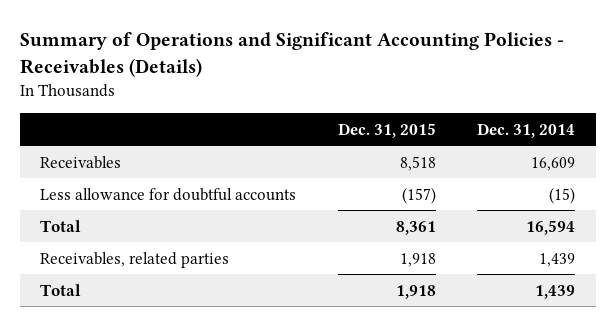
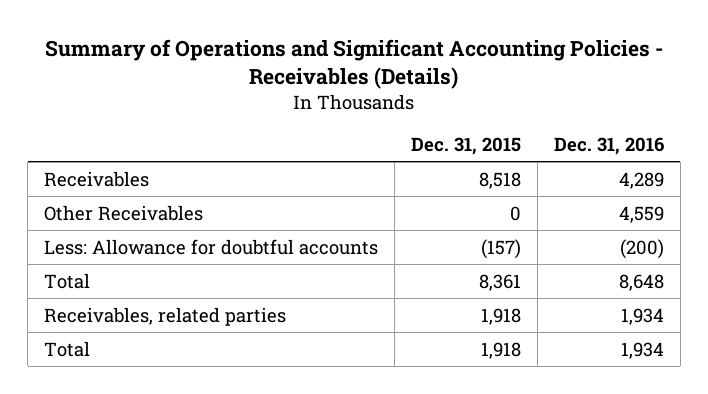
- | Dec. 31, 2015 | Dec. 31, 2014
+ | Dec. 31, 2015 | Dec. 31, 2016
- Less allowance for doubtful accounts | (157) | (15)
+ Other Receivables | 0 | 4,559
+ Less: Allowance for doubtful accounts | (157) | (200)

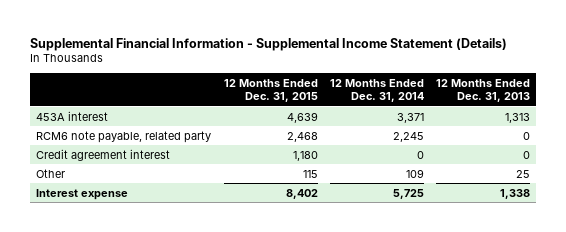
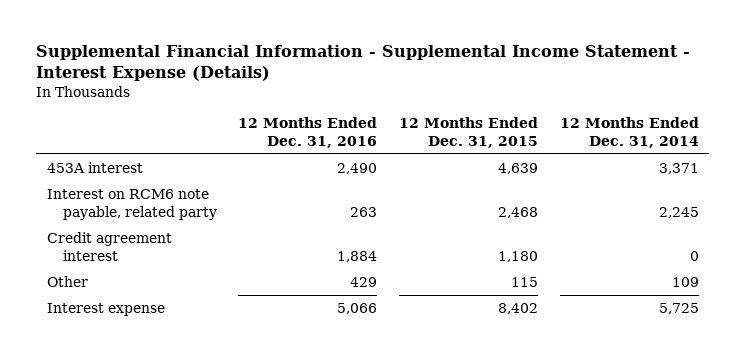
- Supplemental Financial Information - Supplemental Income Statement (Details)
+ Supplemental Financial Information - Supplemental Income Statement - Interest Expense (Details)
- | 12 Months Ended Dec. 31, 2015 | 12 Months Ended Dec. 31, 2014 | 12 Months Ended Dec. 31, 2013
+ | 12 Months Ended Dec. 31, 2016 | 12 Months Ended Dec. 31, 2015 | 12 Months Ended Dec. 31, 2014
- RCM6 note payable, related party | 2,468 | 2,245 | 0
+ Interest on RCM6 note payable, related party | 263 | 2,468 | 2,245

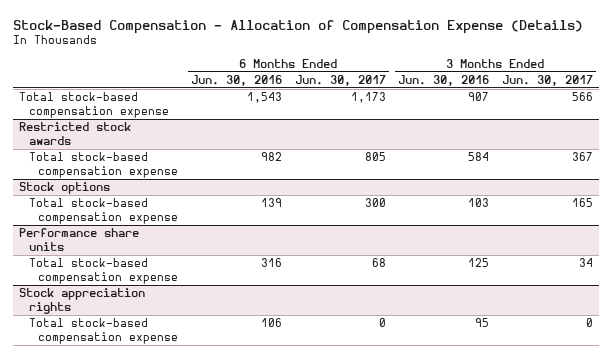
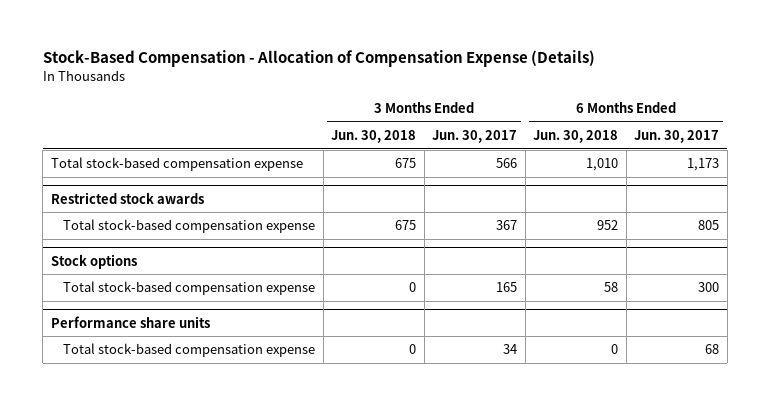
- | 6 Months Ended Jun. 30, 2016 | 6 Months Ended Jun. 30, 2017 | 3 Months Ended Jun. 30, 2016 | 3 Months Ended Jun. 30, 2017
+ | 3 Months Ended Jun. 30, 2018 | 3 Months Ended Jun. 30, 2017 | 6 Months Ended Jun. 30, 2018 | 6 Months Ended Jun. 30, 2017
- Stock appreciation rights
- Total stock-based compensation expense | 106 | 0 | 95 | 0

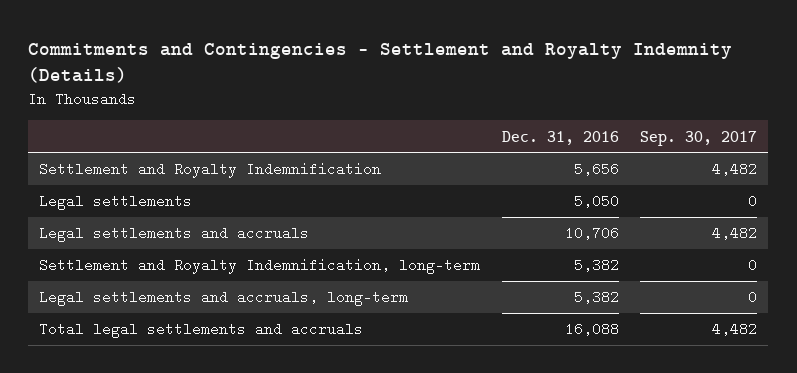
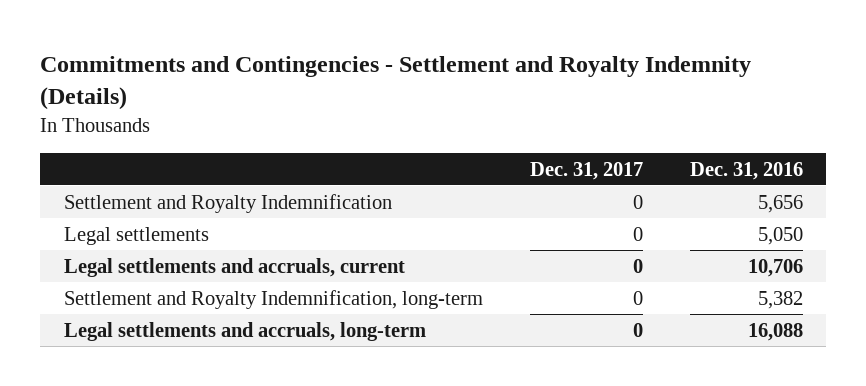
- | Dec. 31, 2016 | Sep. 30, 2017
+ | Dec. 31, 2017 | Dec. 31, 2016
- Legal settlements and accruals | 10,706 | 4,482
+ Legal settlements and accruals, current | 0 | 10,706
- Legal settlements and accruals, long-term | 5,382 | 0
- Total legal settlements and accruals | 16,088 | 4,482
+ Legal settlements and accruals, long-term | 0 | 16,088

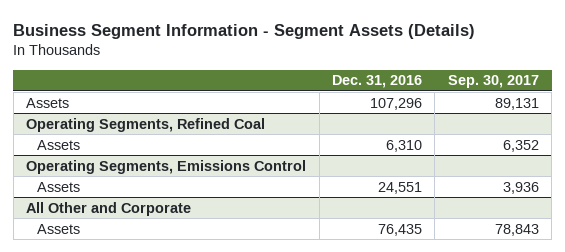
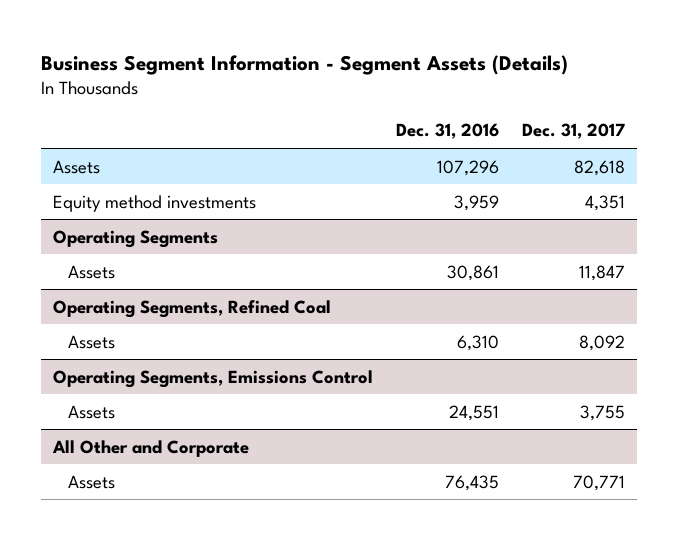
- | Dec. 31, 2016 | Sep. 30, 2017
+ | Dec. 31, 2016 | Dec. 31, 2017
+ Equity method investments | 3,959 | 4,351
+ Operating Segments
+ Assets | 30,861 | 11,847

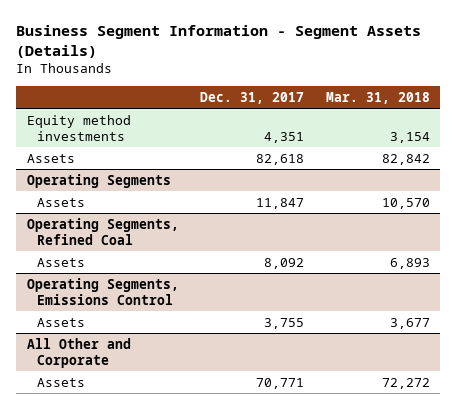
- | Dec. 31, 2016 | Dec. 31, 2017
+ | Dec. 31, 2017 | Mar. 31, 2018
moved down: Assets | 82,618 | 82,842

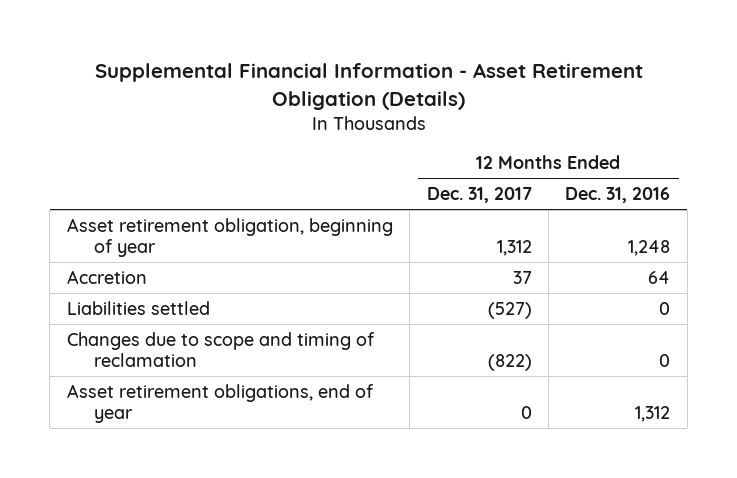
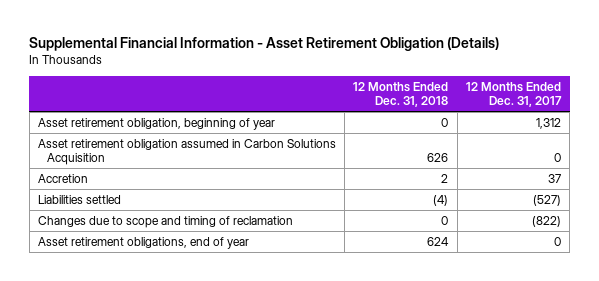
- | 12 Months Ended Dec. 31, 2017 | 12 Months Ended Dec. 31, 2016
+ | 12 Months Ended Dec. 31, 2018 | 12 Months Ended Dec. 31, 2017
+ Asset retirement obligation assumed in Carbon Solutions Acquisition | 626 | 0

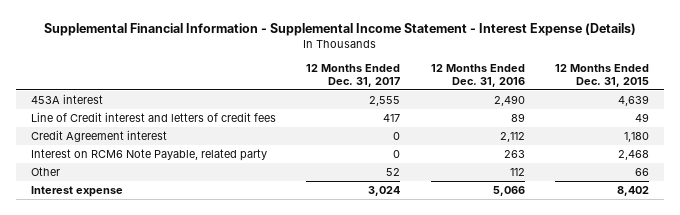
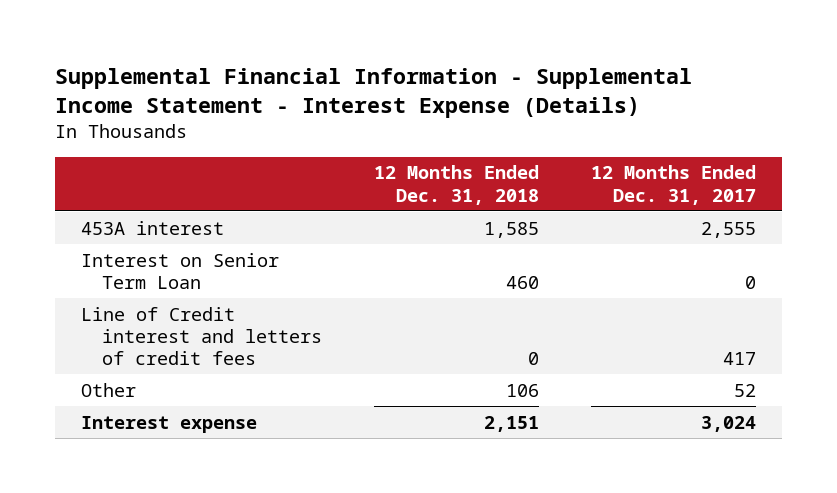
- | 12 Months Ended Dec. 31, 2017 | 12 Months Ended Dec. 31, 2016 | 12 Months Ended Dec. 31, 2015
+ | 12 Months Ended Dec. 31, 2018 | 12 Months Ended Dec. 31, 2017
+ Interest on Senior Term Loan | 460 | 0
- Credit Agreement interest | 0 | 2,112 | 1,180
- Interest on RCM6 Note Payable, related party | 0 | 263 | 2,468

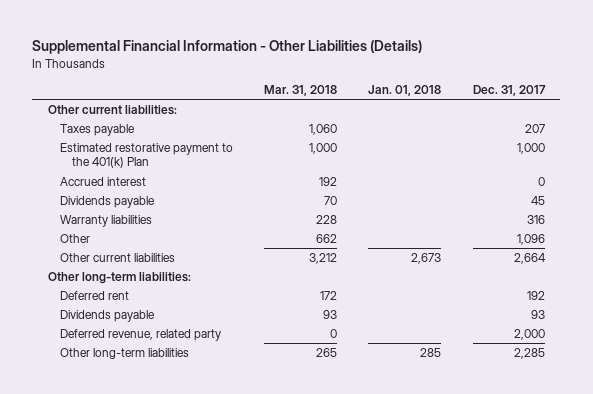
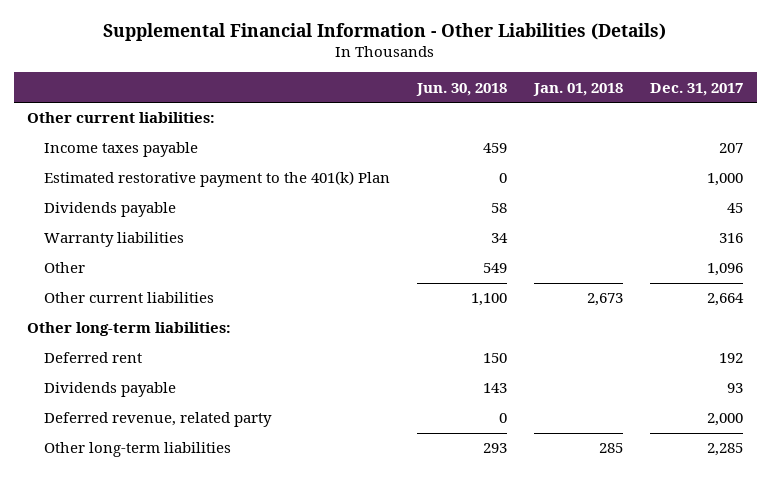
- | Mar. 31, 2018 | Jan. 01, 2018 | Dec. 31, 2017
+ | Jun. 30, 2018 | Jan. 01, 2018 | Dec. 31, 2017
- Taxes payable | 1,060 | | 207
+ Income taxes payable | 459 | | 207
- Accrued interest | 192 | | 0

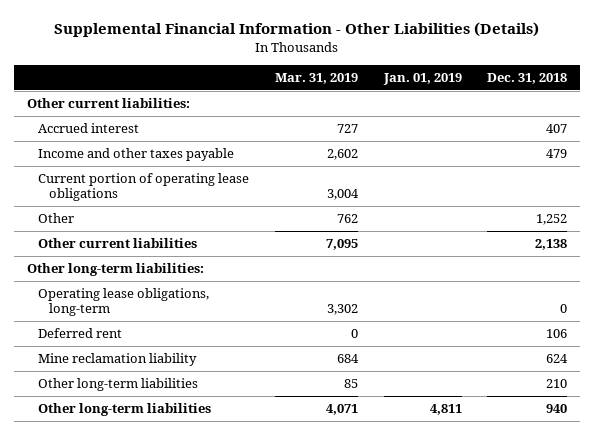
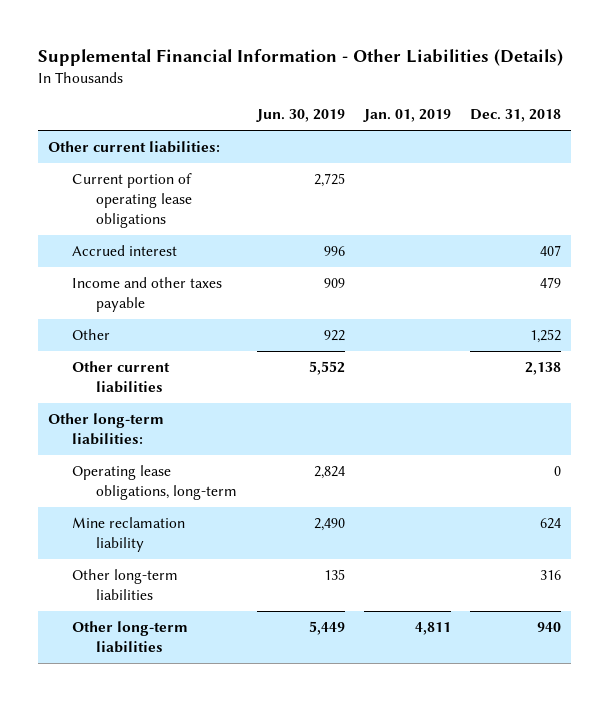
- | Mar. 31, 2019 | Jan. 01, 2019 | Dec. 31, 2018
+ | Jun. 30, 2019 | Jan. 01, 2019 | Dec. 31, 2018
moved up: Current portion of operating lease obligations | 2,725 | |
- Deferred rent | 0 | | 106
- Other long-term liabilities | 85 | | 210
+ Other long-term liabilities | 135 | | 316

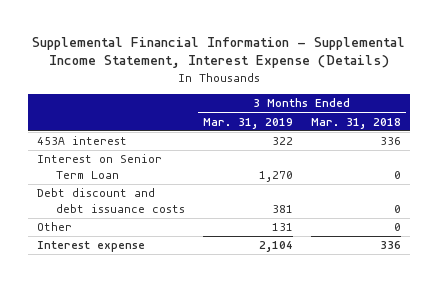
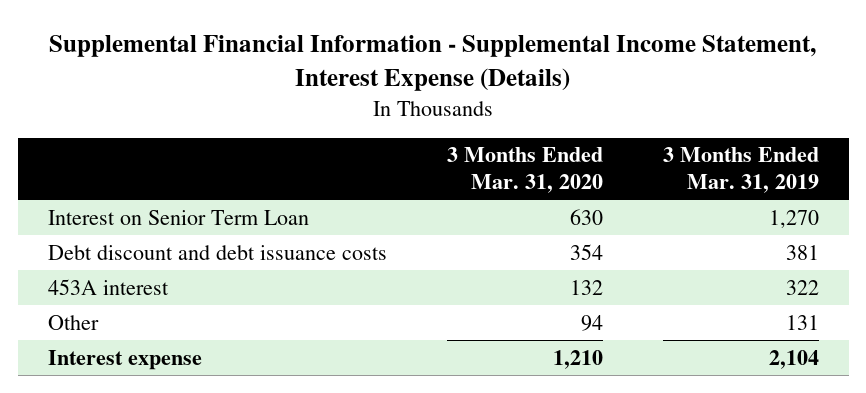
- | 3 Months Ended Mar. 31, 2019 | 3 Months Ended Mar. 31, 2018
+ | 3 Months Ended Mar. 31, 2020 | 3 Months Ended Mar. 31, 2019
moved down: 453A interest | 132 | 322

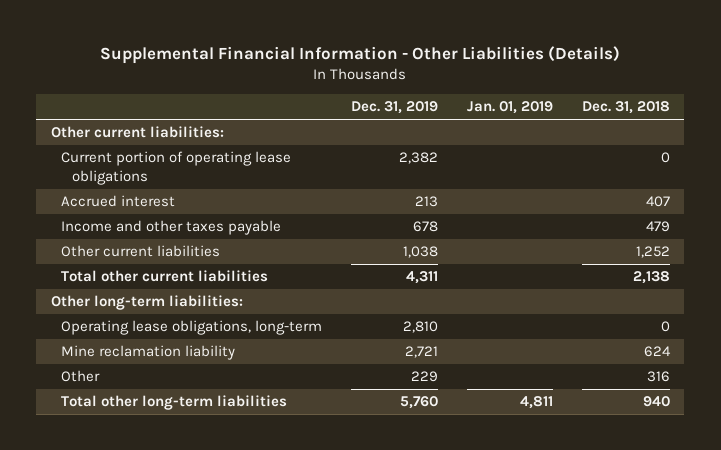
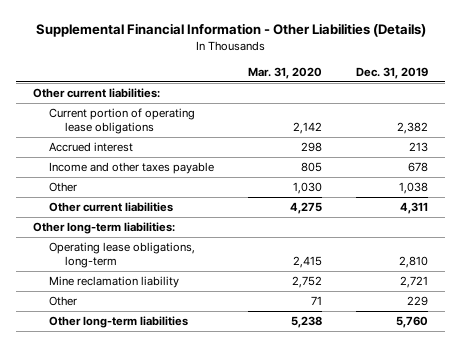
- | Dec. 31, 2019 | Jan. 01, 2019 | Dec. 31, 2018
+ | Mar. 31, 2020 | Dec. 31, 2019
- Other current liabilities | 1,038 | | 1,252
- Total other current liabilities | 4,311 | | 2,138
+ Other | 1,030 | 1,038
+ Other current liabilities | 4,275 | 4,311
- Total other long-term liabilities | 5,760 | 4,811 | 940
+ Other long-term liabilities | 5,238 | 5,760

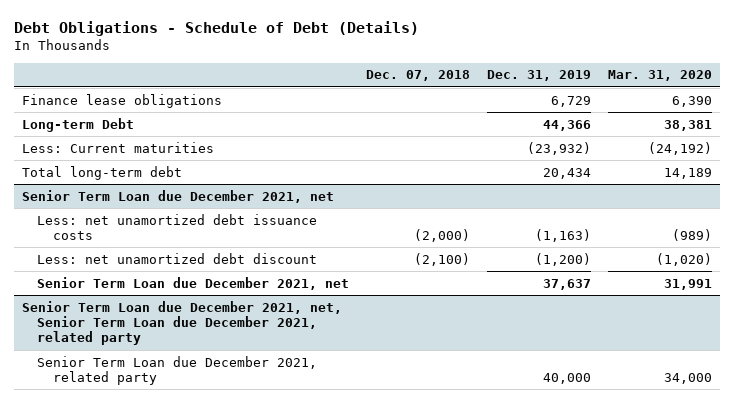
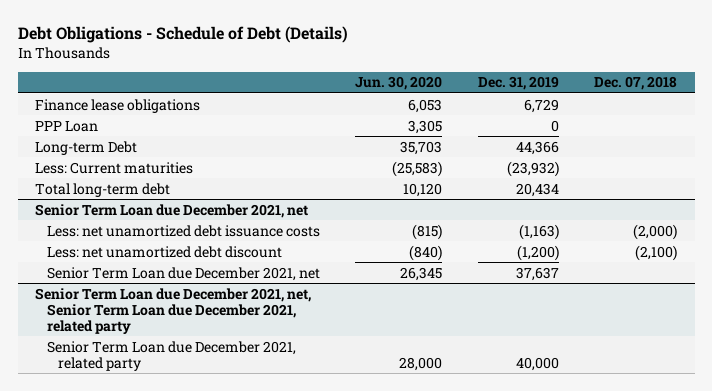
- | Dec. 07, 2018 | Dec. 31, 2019 | Mar. 31, 2020
+ | Jun. 30, 2020 | Dec. 31, 2019 | Dec. 07, 2018
+ PPP Loan | 3,305 | 0 |

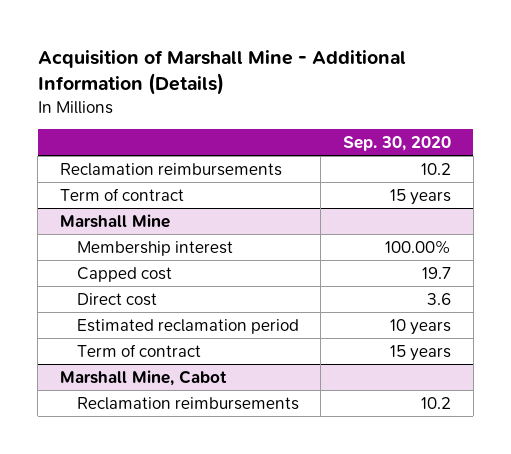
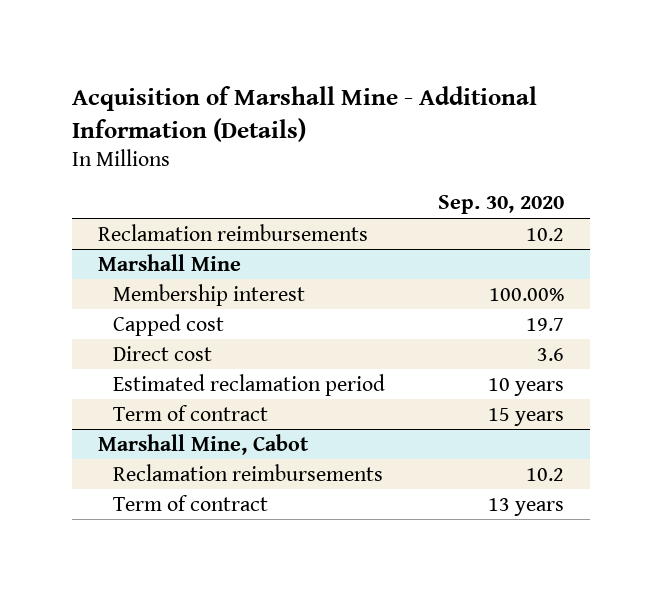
- Term of contract | 15 years
@ Marshall Mine, Cabot
+ Term of contract | 13 years

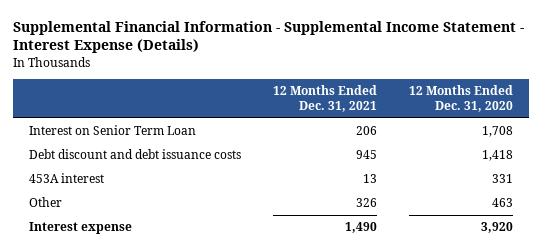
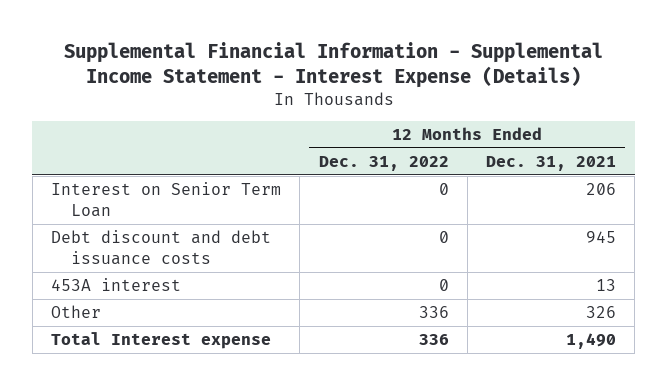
- | 12 Months Ended Dec. 31, 2021 | 12 Months Ended Dec. 31, 2020
+ | 12 Months Ended Dec. 31, 2022 | 12 Months Ended Dec. 31, 2021
- Interest expense | 1,490 | 3,920
+ Total Interest expense | 336 | 1,490

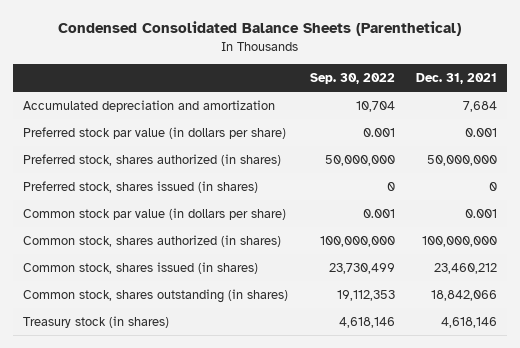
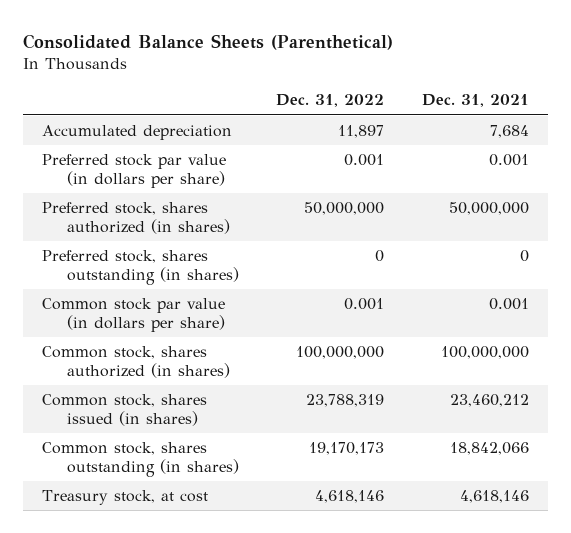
- Condensed Consolidated Balance Sheets (Parenthetical)
+ Consolidated Balance Sheets (Parenthetical)
- | Sep. 30, 2022 | Dec. 31, 2021
+ | Dec. 31, 2022 | Dec. 31, 2021
- Accumulated depreciation and amortization | 10,704 | 7,684
+ Accumulated depreciation | 11,897 | 7,684
- Preferred stock, shares issued (in shares) | 0 | 0
+ Preferred stock, shares outstanding (in shares) | 0 | 0
- Treasury stock (in shares) | 4,618,146 | 4,618,146
+ Treasury stock, at cost | 4,618,146 | 4,618,146

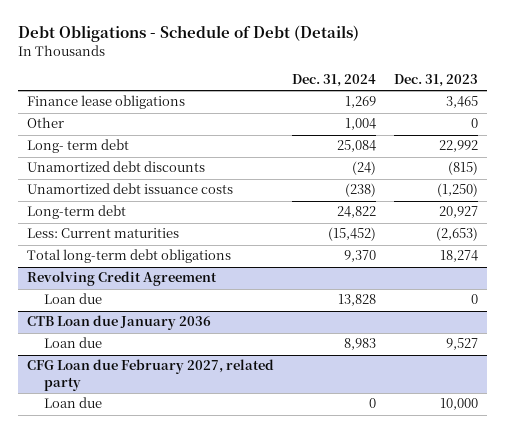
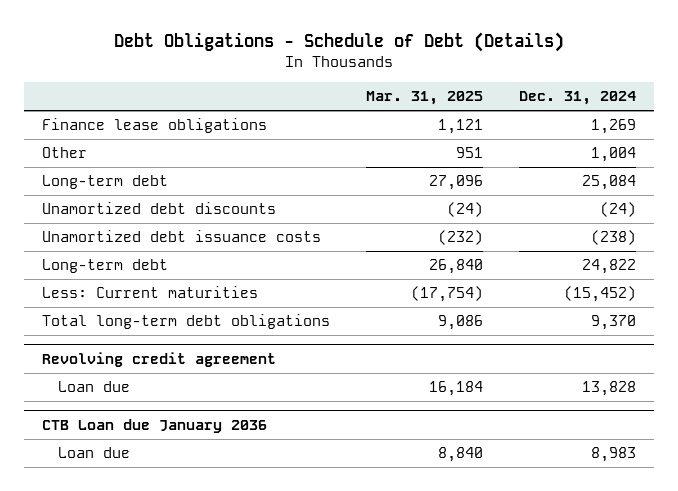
- | Dec. 31, 2024 | Dec. 31, 2023
+ | Mar. 31, 2025 | Dec. 31, 2024
- Long- term debt | 25,084 | 22,992
+ Long-term debt | 27,096 | 25,084
- Revolving Credit Agreement
+ Revolving credit agreement
- CFG Loan due February 2027, related party
- Loan due | 0 | 10,000

